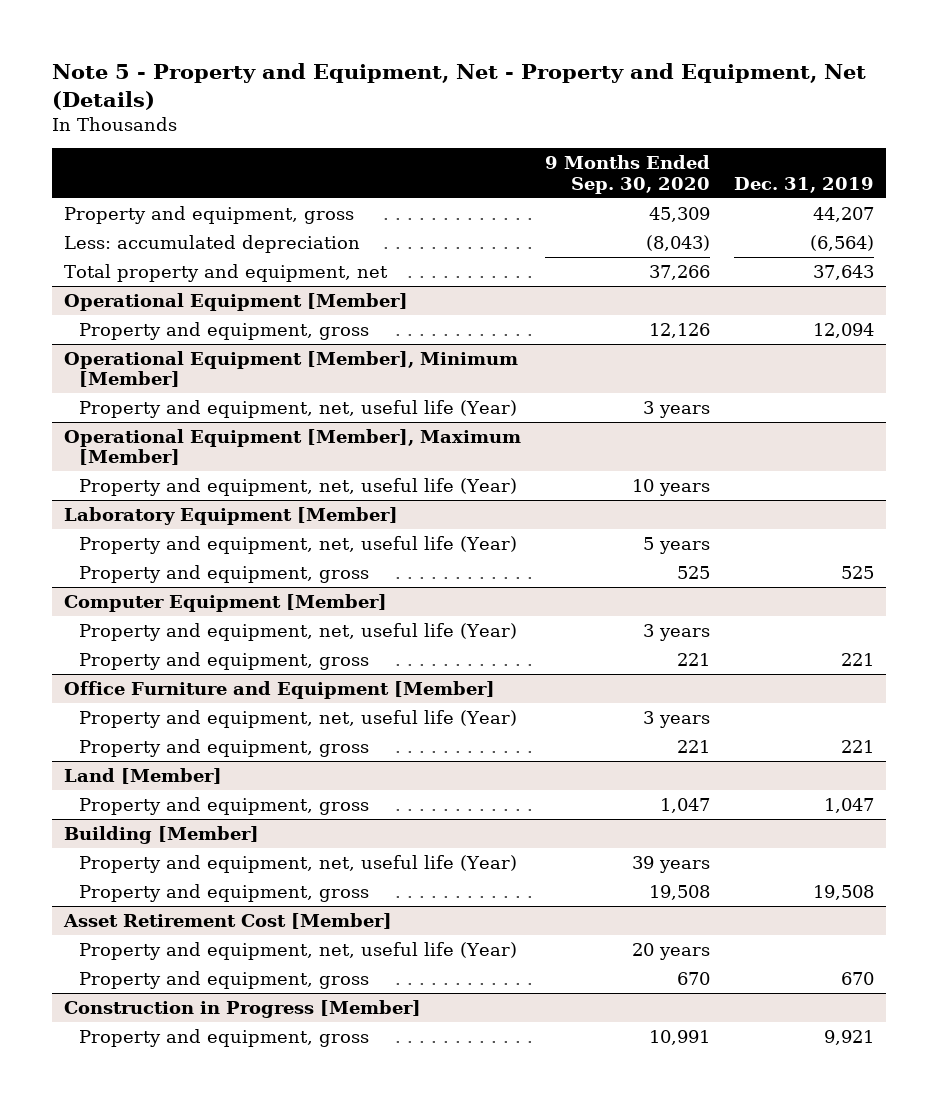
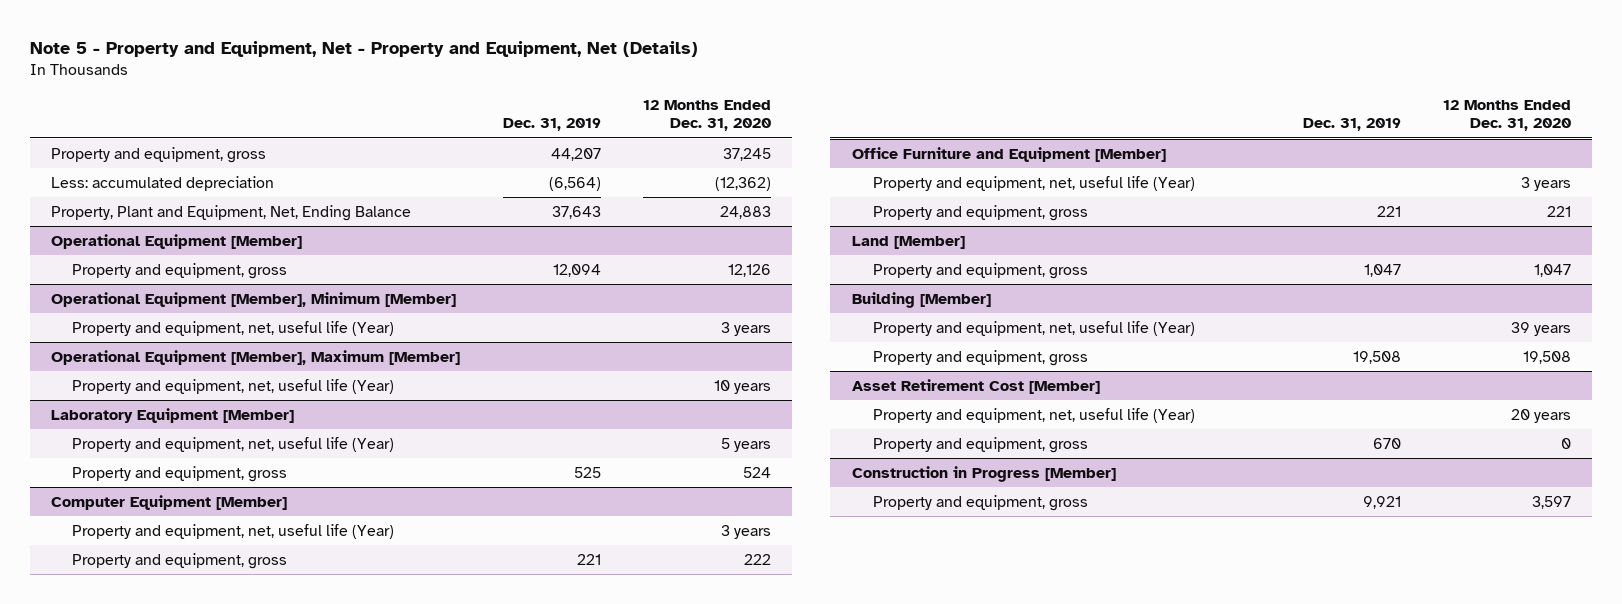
- | 9 Months Ended Sep. 30, 2020 | Dec. 31, 2019
+ | Dec. 31, 2019 | 12 Months Ended Dec. 31, 2020
- Total property and equipment, net | 37,266 | 37,643
+ Property, Plant and Equipment, Net, Ending Balance | 37,643 | 24,883

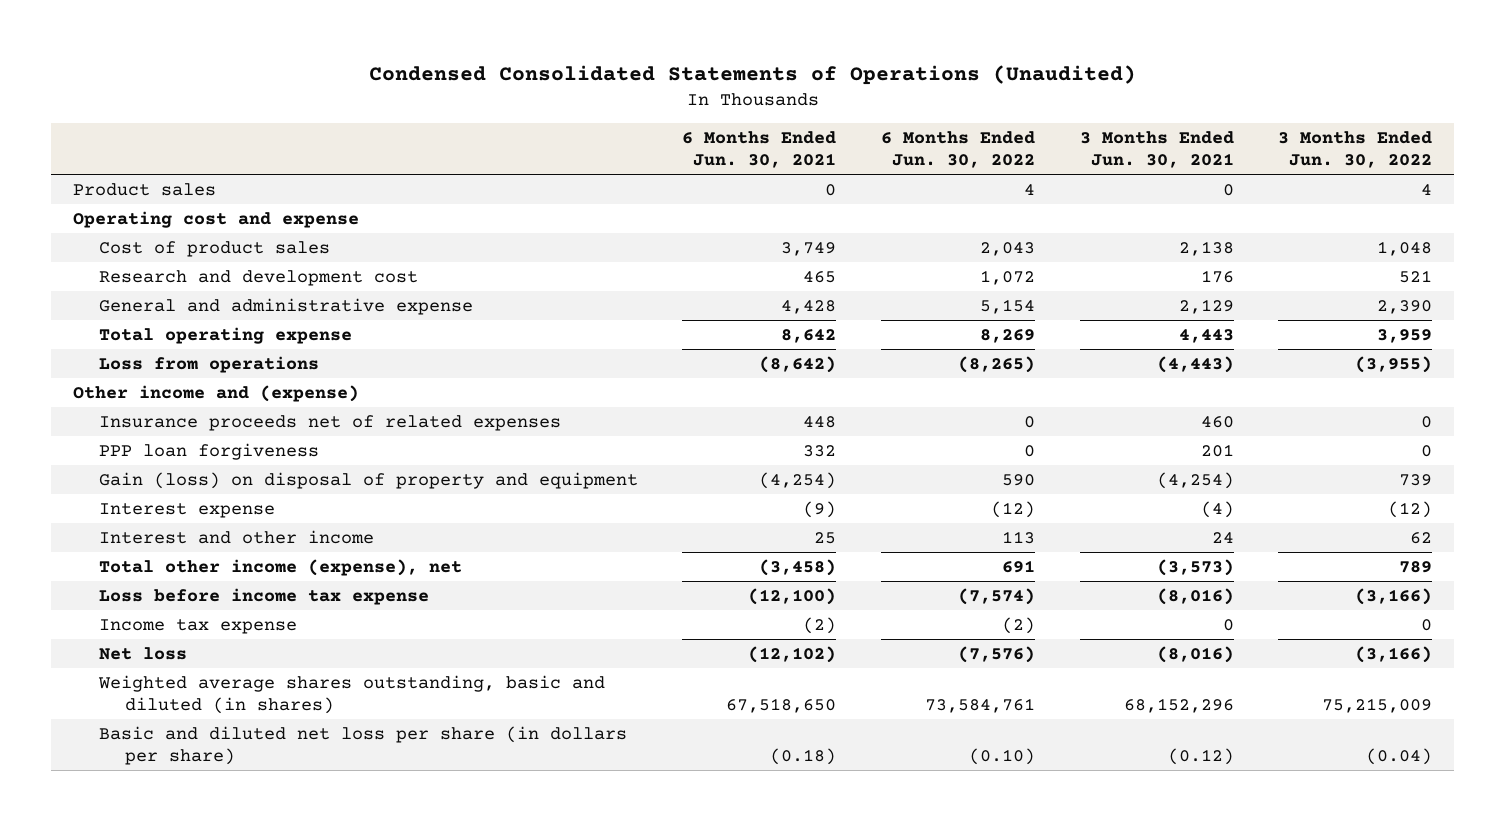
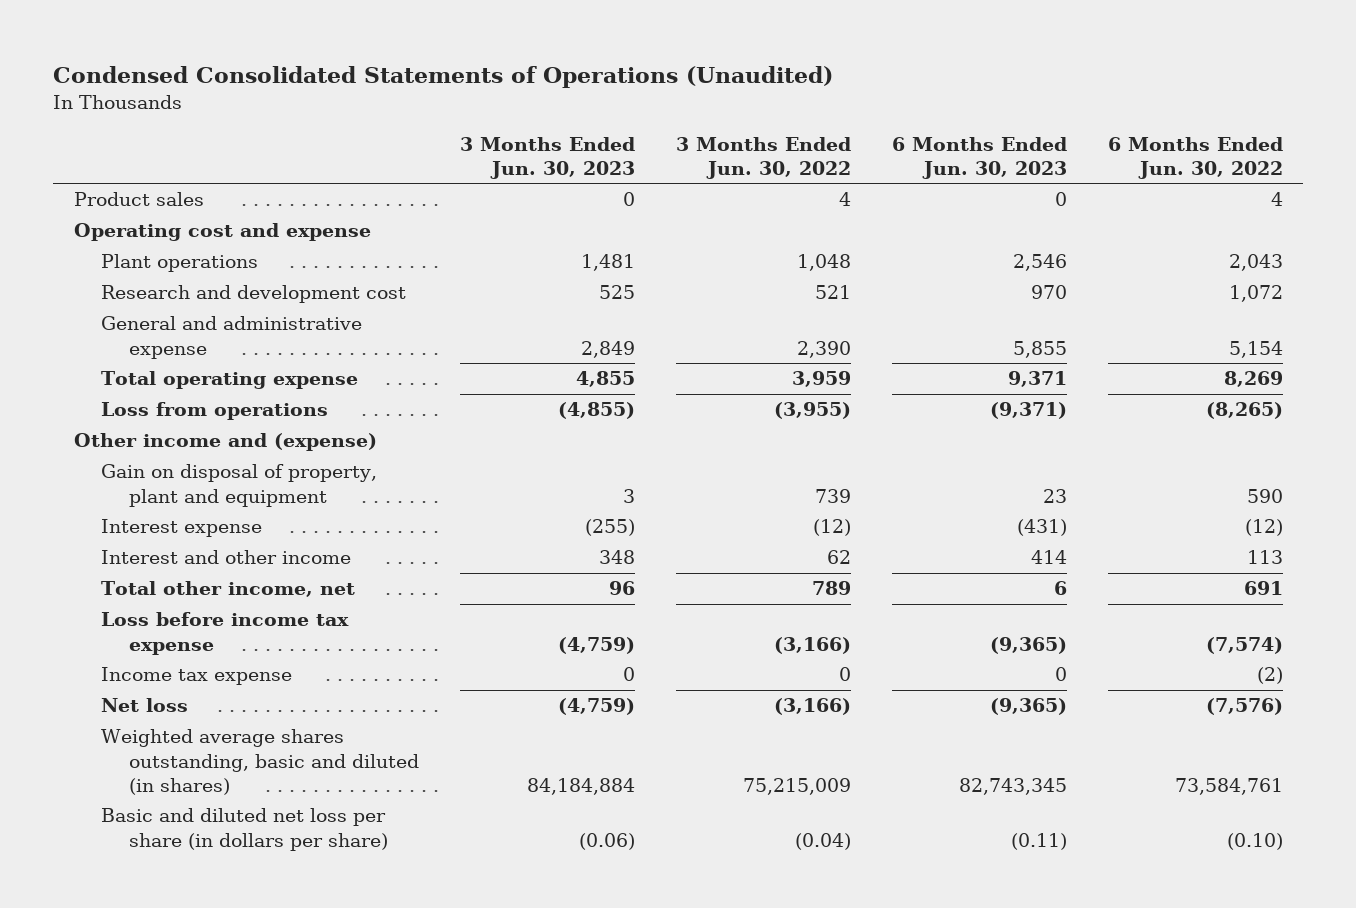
- | 6 Months Ended Jun. 30, 2021 | 6 Months Ended Jun. 30, 2022 | 3 Months Ended Jun. 30, 2021 | 3 Months Ended Jun. 30, 2022
+ | 3 Months Ended Jun. 30, 2023 | 3 Months Ended Jun. 30, 2022 | 6 Months Ended Jun. 30, 2023 | 6 Months Ended Jun. 30, 2022
- Cost of product sales | 3,749 | 2,043 | 2,138 | 1,048
+ Plant operations | 1,481 | 1,048 | 2,546 | 2,043
- Insurance proceeds net of related expenses | 448 | 0 | 460 | 0
- PPP loan forgiveness | 332 | 0 | 201 | 0
- Gain (loss) on disposal of property and equipment | (4,254) | 590 | (4,254) | 739
+ Gain on disposal of property, plant and equipment | 3 | 739 | 23 | 590
- Total other income (expense), net | (3,458) | 691 | (3,573) | 789
+ Total other income, net | 96 | 789 | 6 | 691

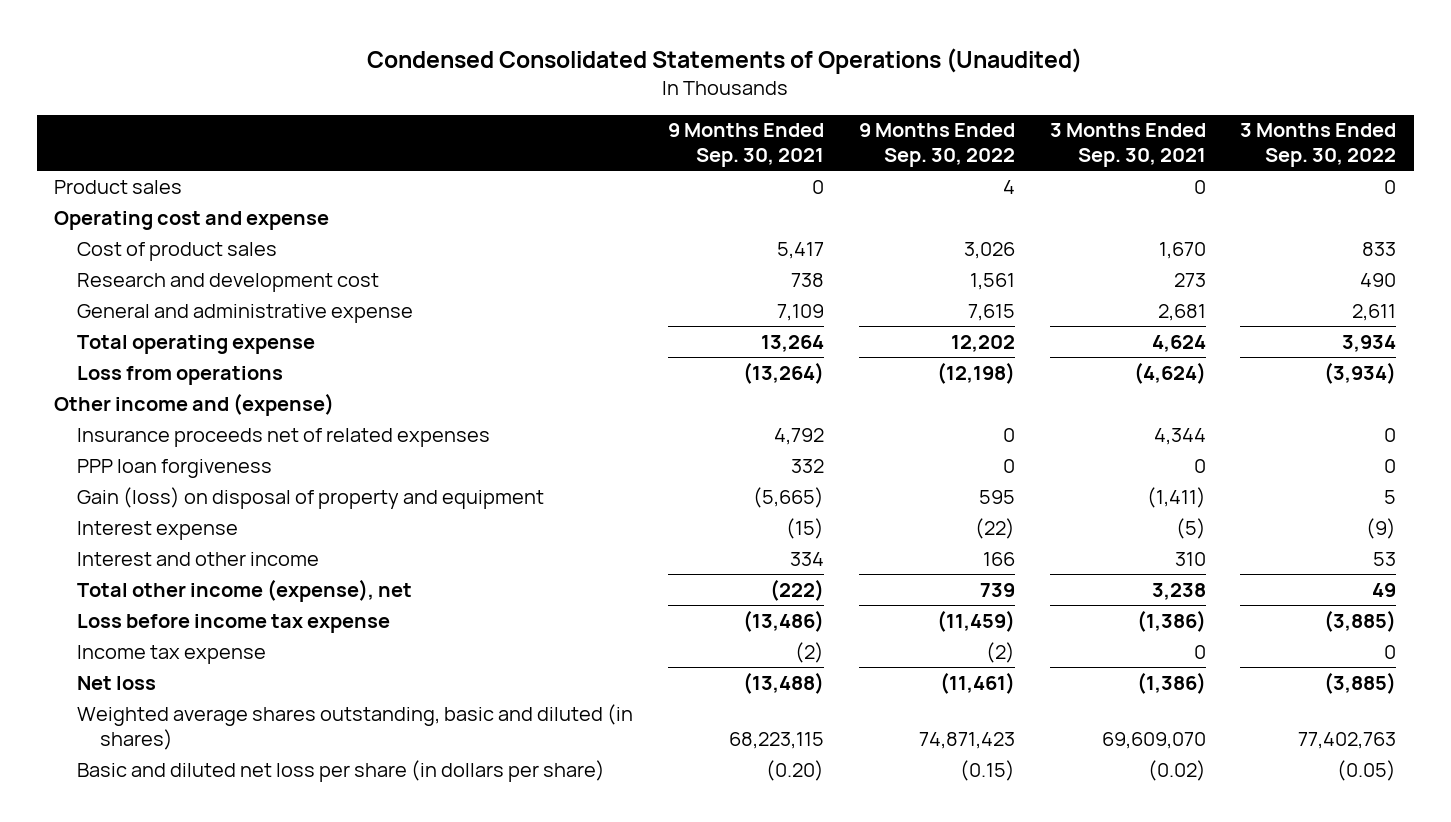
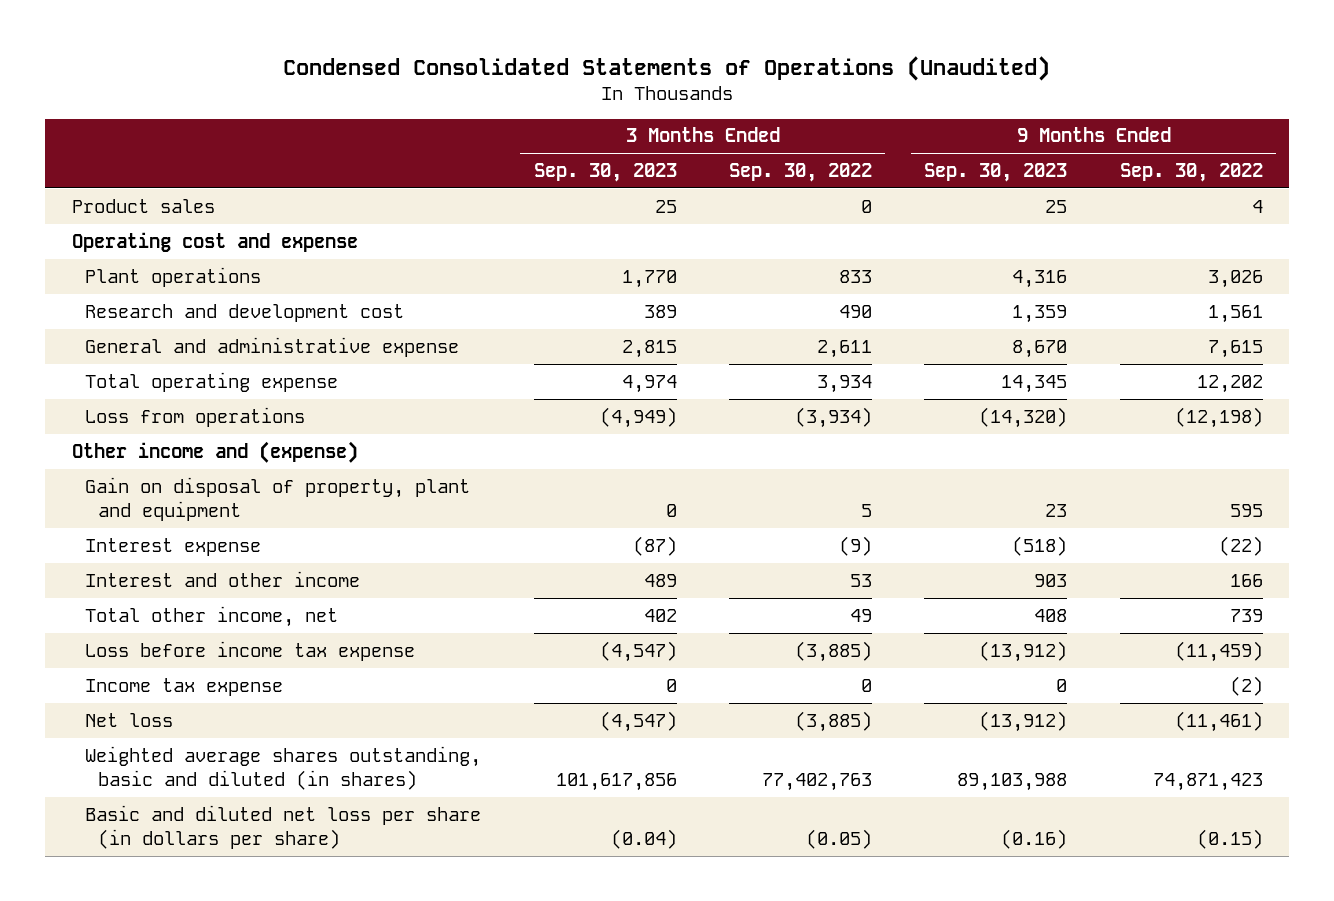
- | 9 Months Ended Sep. 30, 2021 | 9 Months Ended Sep. 30, 2022 | 3 Months Ended Sep. 30, 2021 | 3 Months Ended Sep. 30, 2022
+ | 3 Months Ended Sep. 30, 2023 | 3 Months Ended Sep. 30, 2022 | 9 Months Ended Sep. 30, 2023 | 9 Months Ended Sep. 30, 2022
- Cost of product sales | 5,417 | 3,026 | 1,670 | 833
+ Plant operations | 1,770 | 833 | 4,316 | 3,026
- Insurance proceeds net of related expenses | 4,792 | 0 | 4,344 | 0
- PPP loan forgiveness | 332 | 0 | 0 | 0
- Gain (loss) on disposal of property and equipment | (5,665) | 595 | (1,411) | 5
+ Gain on disposal of property, plant and equipment | 0 | 5 | 23 | 595
- Total other income (expense), net | (222) | 739 | 3,238 | 49
+ Total other income, net | 402 | 49 | 408 | 739

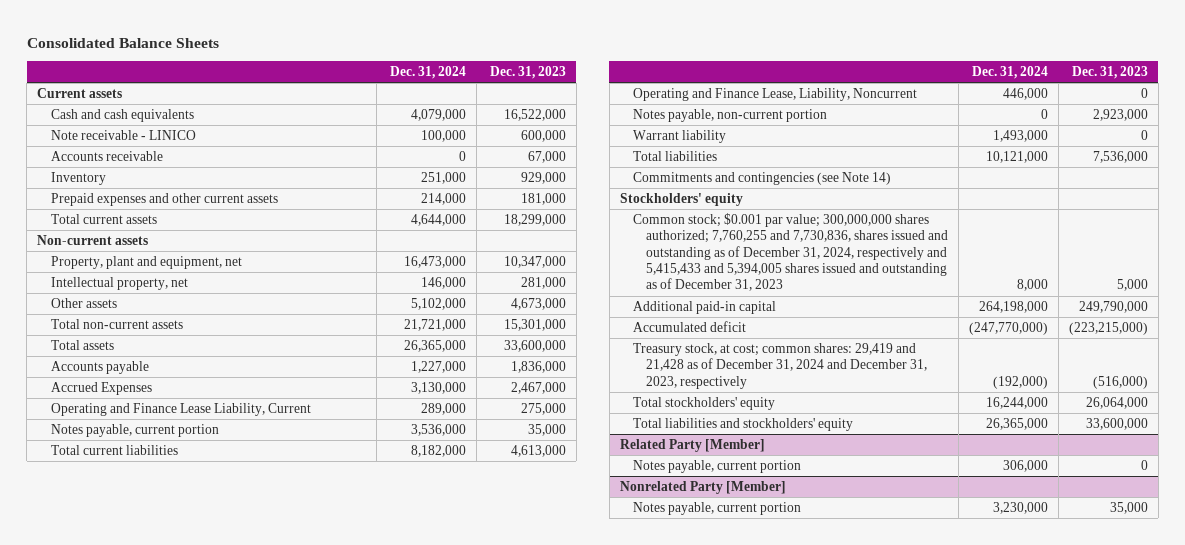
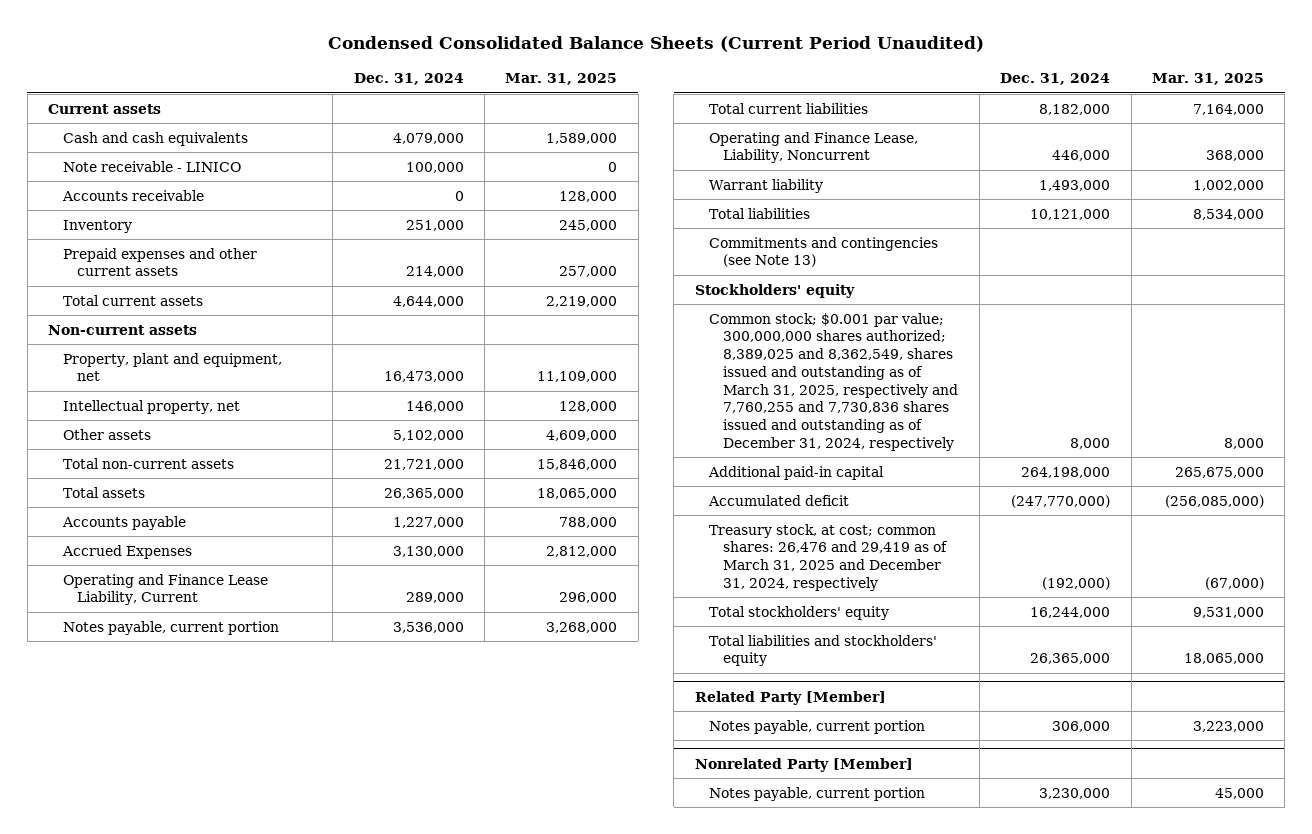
- Consolidated Balance Sheets
+ Condensed Consolidated Balance Sheets (Current Period Unaudited)
- | Dec. 31, 2024 | Dec. 31, 2023
+ | Dec. 31, 2024 | Mar. 31, 2025
- Notes payable, non-current portion | 0 | 2,923,000
- Commitments and contingencies (see Note 14)
+ Commitments and contingencies (see Note 13)
- Common stock; $0.001 par value; 300,000,000 shares authorized; 7,760,255 and 7,730,836, shares issued and outstanding as of December 31, 2024, respectively and 5,415,433 and 5,394,005 shares issued and outstanding as of December 31, 2023 | 8,000 | 5,000
+ Common stock; $0.001 par value; 300,000,000 shares authorized; 8,389,025 and 8,362,549, shares issued and outstanding as of March 31, 2025, respectively and 7,760,255 and 7,730,836 shares issued and outstanding as of December 31, 2024, respectively | 8,000 | 8,000
- Treasury stock, at cost; common shares: 29,419 and 21,428 as of December 31, 2024 and December 31, 2023, respectively | (192,000) | (516,000)
+ Treasury stock, at cost; common shares: 26,476 and 29,419 as of March 31, 2025 and December 31, 2024, respectively | (192,000) | (67,000)

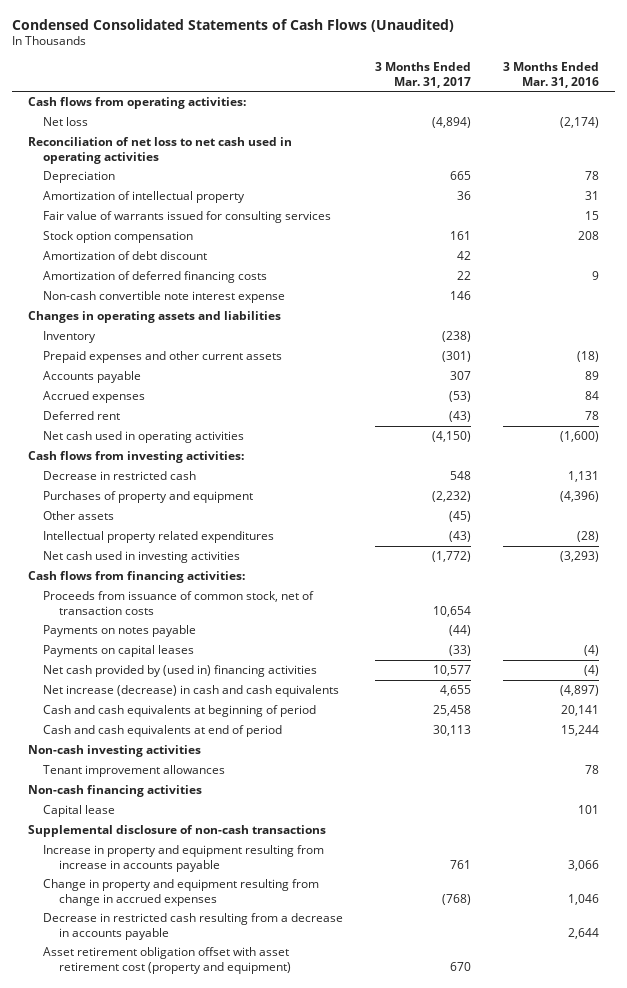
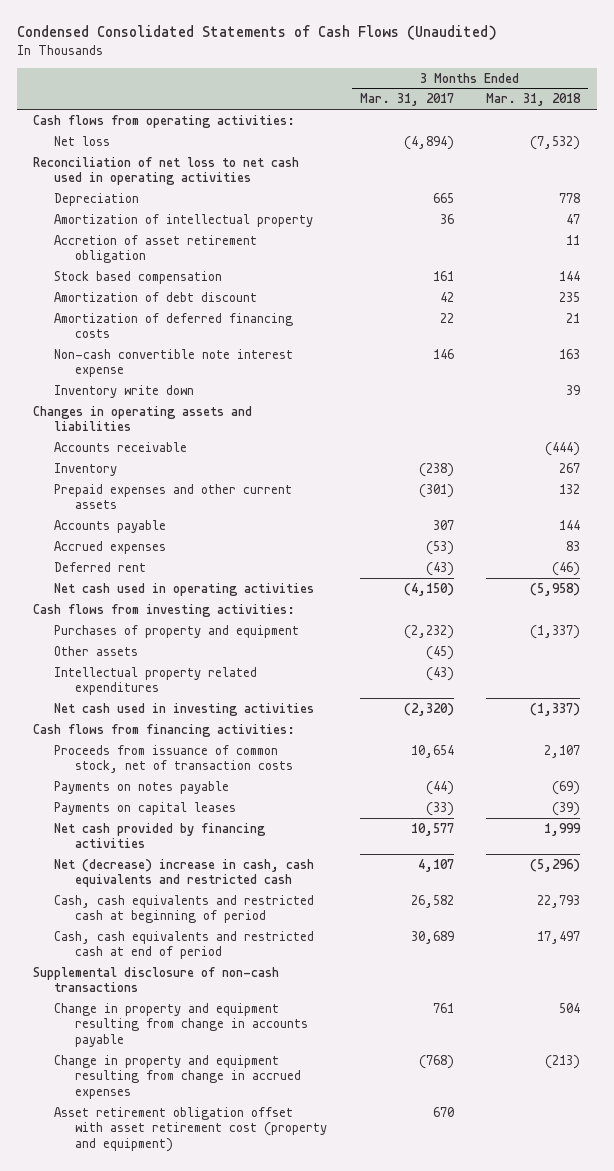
- | 3 Months Ended Mar. 31, 2017 | 3 Months Ended Mar. 31, 2016
+ | 3 Months Ended Mar. 31, 2017 | 3 Months Ended Mar. 31, 2018
- Fair value of warrants issued for consulting services | | 15
- Stock option compensation | 161 | 208
+ Accretion of asset retirement obligation | | 11
+ Stock based compensation | 161 | 144
+ Inventory write down | | 39
+ Accounts receivable | | (444)
- Decrease in restricted cash | 548 | 1,131
- Net cash used in investing activities | (1,772) | (3,293)
+ Net cash used in investing activities | (2,320) | (1,337)
- Net cash provided by (used in) financing activities | 10,577 | (4)
- Net increase (decrease) in cash and cash equivalents | 4,655 | (4,897)
- Cash and cash equivalents at beginning of period | 25,458 | 20,141
- Cash and cash equivalents at end of period | 30,113 | 15,244
- Non-cash investing activities
- Tenant improvement allowances | | 78
- Non-cash financing activities
- Capital lease | | 101
+ Net cash provided by financing activities | 10,577 | 1,999
+ Net (decrease) increase in cash, cash equivalents and restricted cash | 4,107 | (5,296)
+ Cash, cash equivalents and restricted cash at beginning of period | 26,582 | 22,793
+ Cash, cash equivalents and restricted cash at end of period | 30,689 | 17,497
- Increase in property and equipment resulting from increase in accounts payable | 761 | 3,066
+ Change in property and equipment resulting from change in accounts payable | 761 | 504
- Decrease in restricted cash resulting from a decrease in accounts payable | | 2,644

